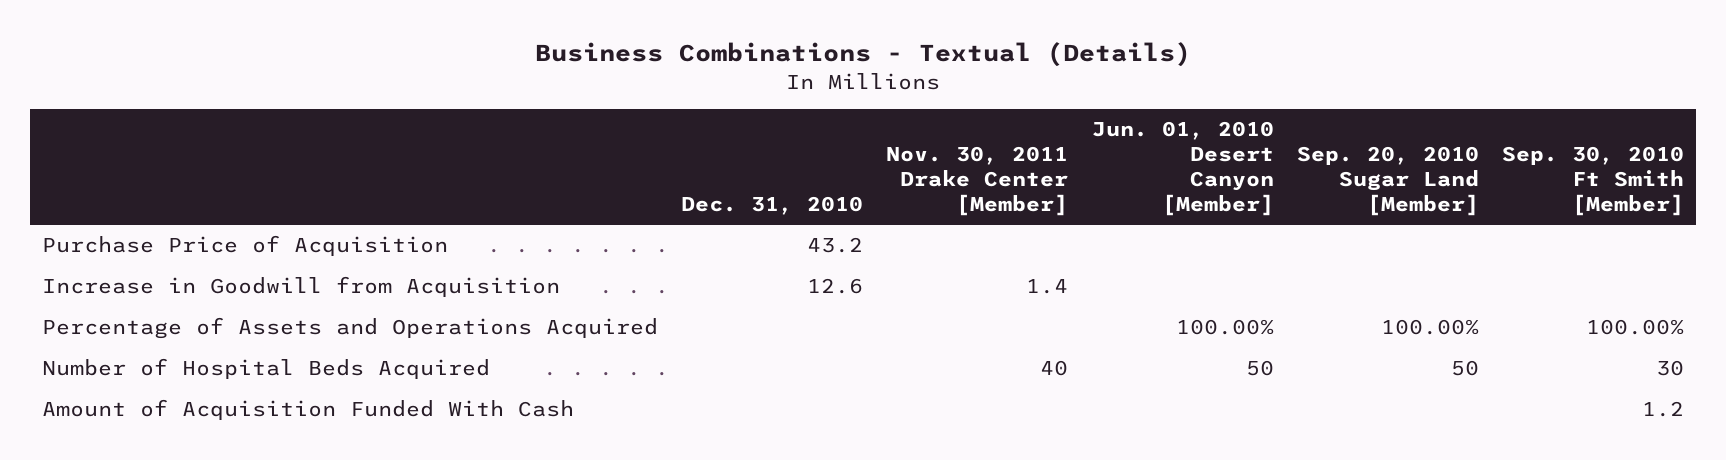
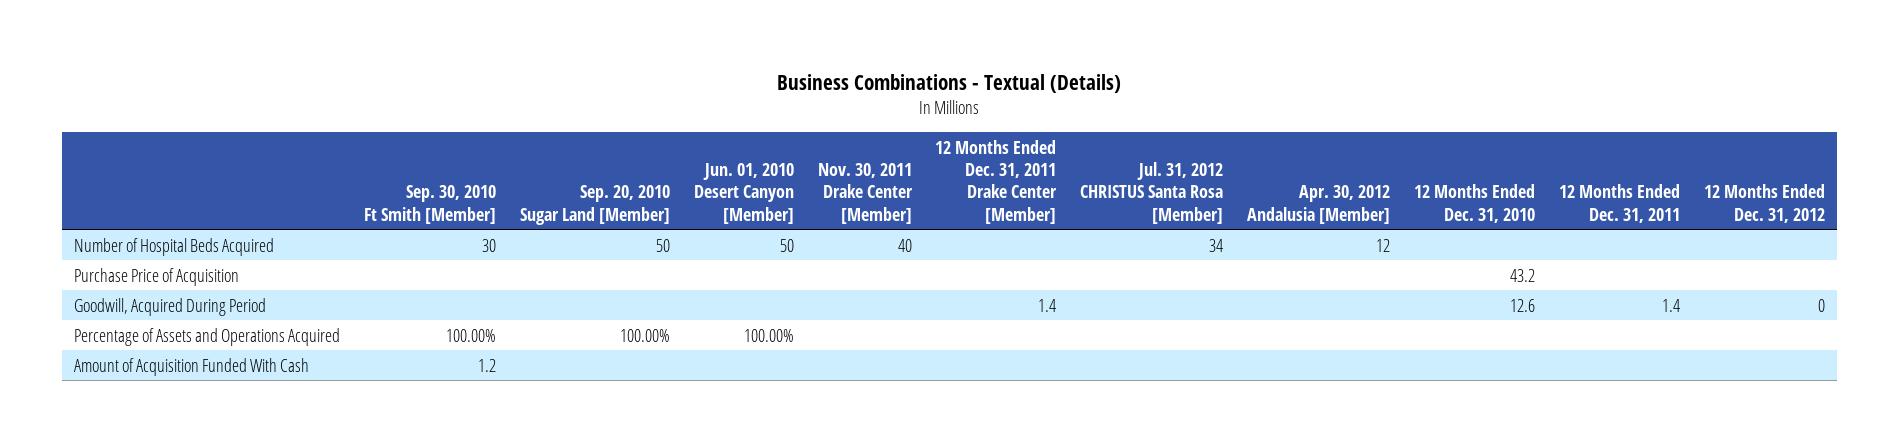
- | Dec. 31, 2010 | Nov. 30, 2011 Drake Center [Member] | Jun. 01, 2010 Desert Canyon [Member] | Sep. 20, 2010 Sugar Land [Member] | Sep. 30, 2010 Ft Smith [Member]
+ | Sep. 30, 2010 Ft Smith [Member] | Sep. 20, 2010 Sugar Land [Member] | Jun. 01, 2010 Desert Canyon [Member] | Nov. 30, 2011 Drake Center [Member] | 12 Months Ended Dec. 31, 2011 Drake Center [Member] | Jul. 31, 2012 CHRISTUS Santa Rosa [Member] | Apr. 30, 2012 Andalusia [Member] | 12 Months Ended Dec. 31, 2010 | 12 Months Ended Dec. 31, 2011 | 12 Months Ended Dec. 31, 2012
moved up: Number of Hospital Beds Acquired | 30 | 50 | 50 | 40 | | 34 | 12 | | |
- Increase in Goodwill from Acquisition | 12.6 | 1.4 | | |
+ Goodwill, Acquired During Period | | | | | 1.4 | | | 12.6 | 1.4 | 0

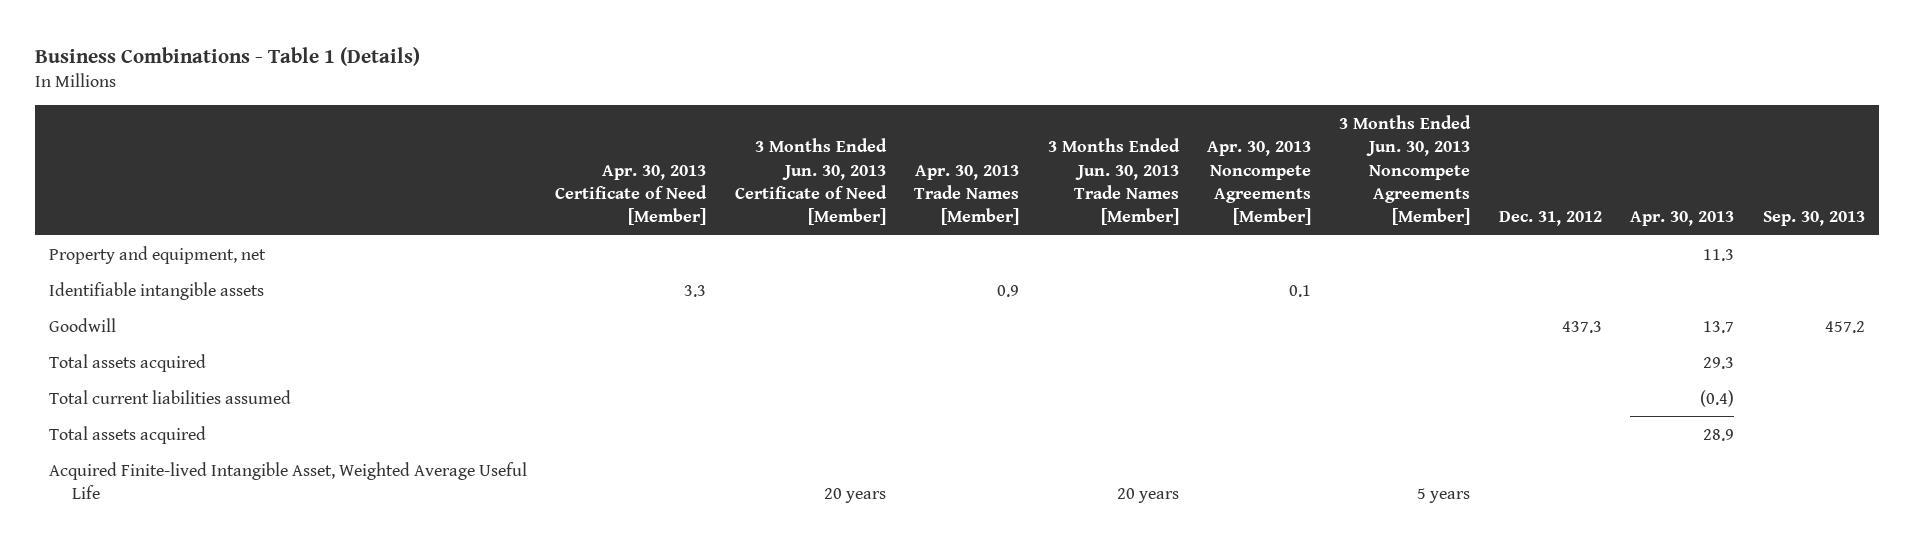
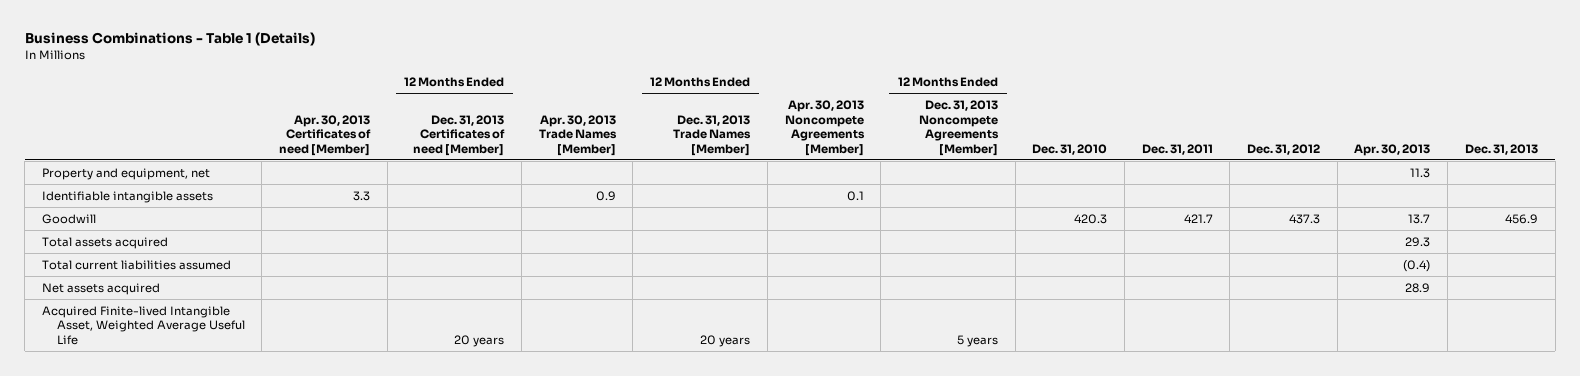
- | Apr. 30, 2013 Certificate of Need [Member] | 3 Months Ended Jun. 30, 2013 Certificate of Need [Member] | Apr. 30, 2013 Trade Names [Member] | 3 Months Ended Jun. 30, 2013 Trade Names [Member] | Apr. 30, 2013 Noncompete Agreements [Member] | 3 Months Ended Jun. 30, 2013 Noncompete Agreements [Member] | Dec. 31, 2012 | Apr. 30, 2013 | Sep. 30, 2013
+ | Apr. 30, 2013 Certificates of need [Member] | 12 Months Ended Dec. 31, 2013 Certificates of need [Member] | Apr. 30, 2013 Trade Names [Member] | 12 Months Ended Dec. 31, 2013 Trade Names [Member] | Apr. 30, 2013 Noncompete Agreements [Member] | 12 Months Ended Dec. 31, 2013 Noncompete Agreements [Member] | Dec. 31, 2010 | Dec. 31, 2011 | Dec. 31, 2012 | Apr. 30, 2013 | Dec. 31, 2013
- Total assets acquired | | | | | | | | 28.9 |
+ Net assets acquired | | | | | | | | | | 28.9 |

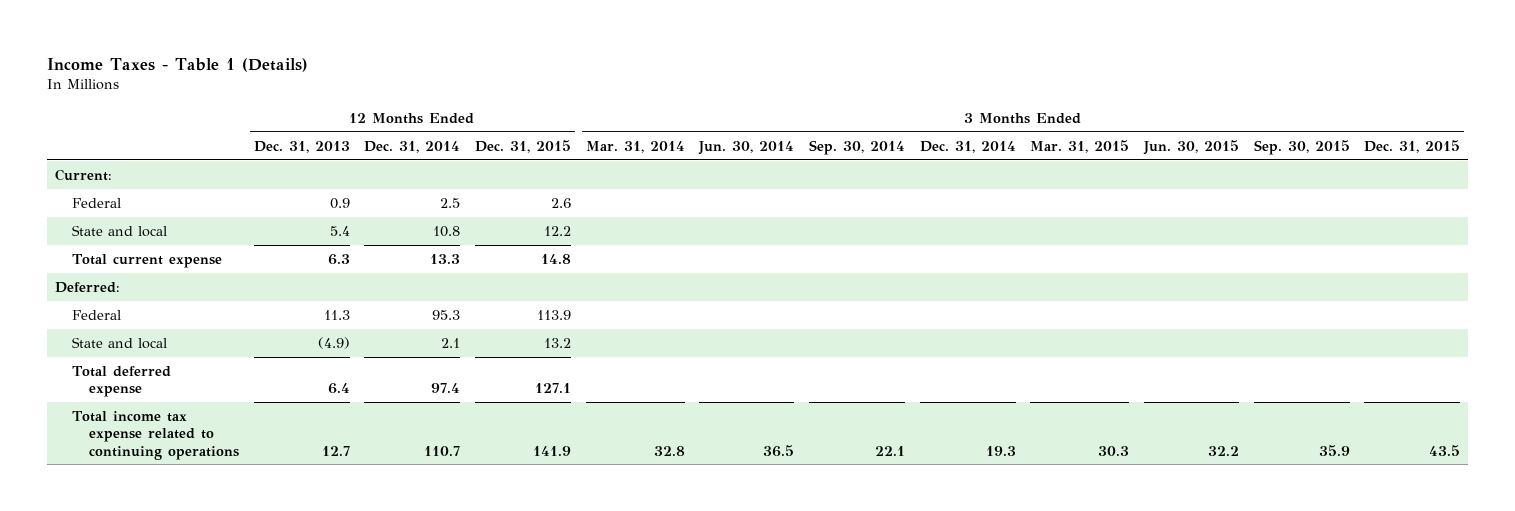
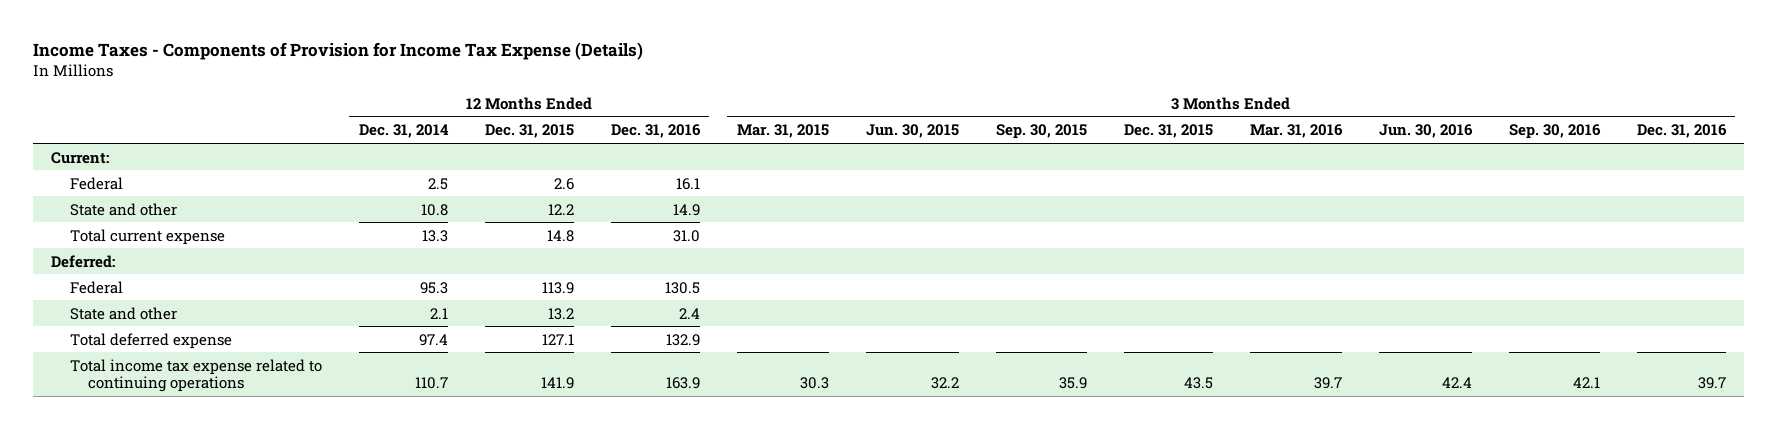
- Income Taxes - Table 1 (Details)
+ Income Taxes - Components of Provision for Income Tax Expense (Details)
- | 12 Months Ended Dec. 31, 2013 | 12 Months Ended Dec. 31, 2014 | 12 Months Ended Dec. 31, 2015 | 3 Months Ended Mar. 31, 2014 | 3 Months Ended Jun. 30, 2014 | 3 Months Ended Sep. 30, 2014 | 3 Months Ended Dec. 31, 2014 | 3 Months Ended Mar. 31, 2015 | 3 Months Ended Jun. 30, 2015 | 3 Months Ended Sep. 30, 2015 | 3 Months Ended Dec. 31, 2015
+ | 12 Months Ended Dec. 31, 2014 | 12 Months Ended Dec. 31, 2015 | 12 Months Ended Dec. 31, 2016 | 3 Months Ended Mar. 31, 2015 | 3 Months Ended Jun. 30, 2015 | 3 Months Ended Sep. 30, 2015 | 3 Months Ended Dec. 31, 2015 | 3 Months Ended Mar. 31, 2016 | 3 Months Ended Jun. 30, 2016 | 3 Months Ended Sep. 30, 2016 | 3 Months Ended Dec. 31, 2016
- State and local | 5.4 | 10.8 | 12.2 | | | | | | | |
+ State and other | 10.8 | 12.2 | 14.9 | | | | | | | |
- State and local | (4.9) | 2.1 | 13.2 | | | | | | | |
+ State and other | 2.1 | 13.2 | 2.4 | | | | | | | |

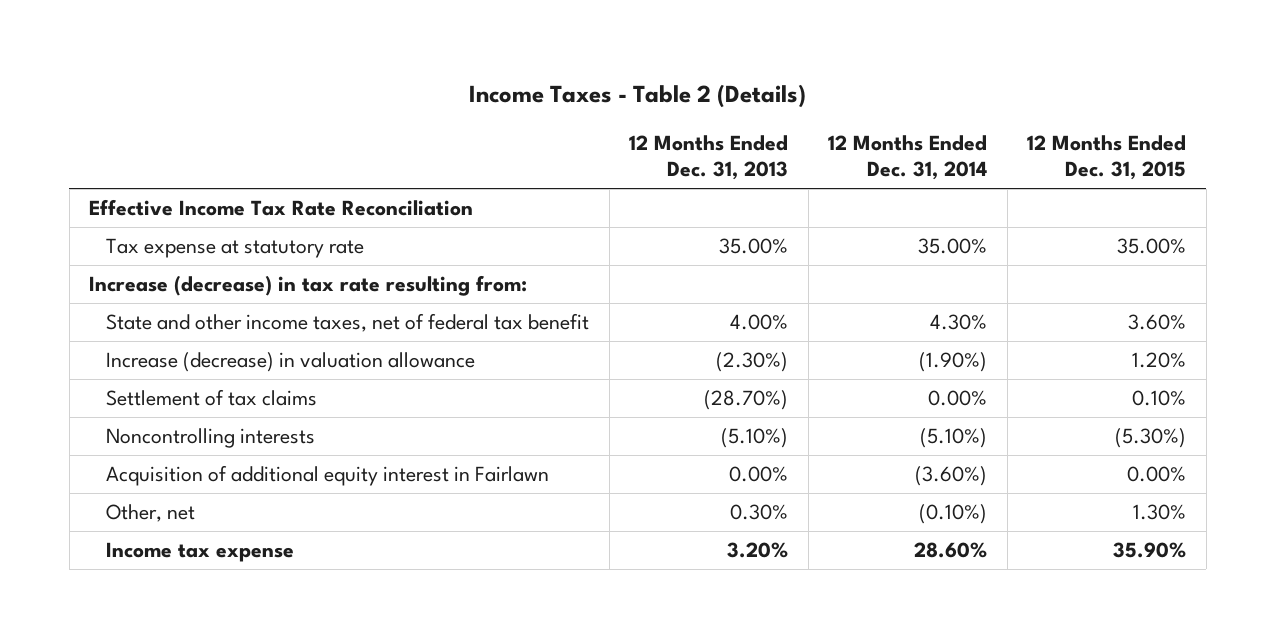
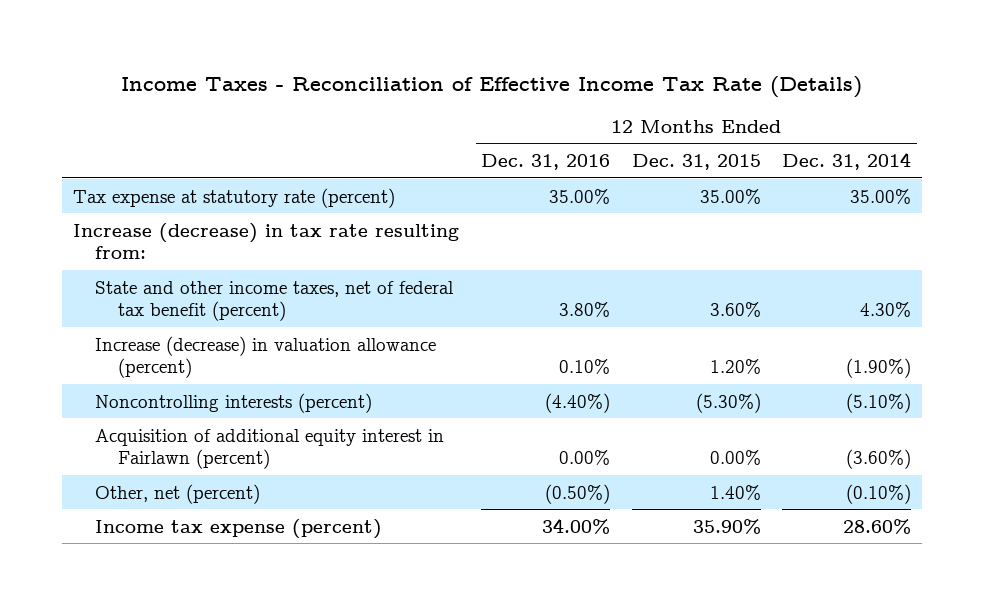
- Income Taxes - Table 2 (Details)
+ Income Taxes - Reconciliation of Effective Income Tax Rate (Details)
- | 12 Months Ended Dec. 31, 2013 | 12 Months Ended Dec. 31, 2014 | 12 Months Ended Dec. 31, 2015
+ | 12 Months Ended Dec. 31, 2016 | 12 Months Ended Dec. 31, 2015 | 12 Months Ended Dec. 31, 2014
- Effective Income Tax Rate Reconciliation
- Tax expense at statutory rate | 35.00% | 35.00% | 35.00%
+ Tax expense at statutory rate (percent) | 35.00% | 35.00% | 35.00%
- State and other income taxes, net of federal tax benefit | 4.00% | 4.30% | 3.60%
- Increase (decrease) in valuation allowance | (2.30%) | (1.90%) | 1.20%
- Settlement of tax claims | (28.70%) | 0.00% | 0.10%
- Noncontrolling interests | (5.10%) | (5.10%) | (5.30%)
- Acquisition of additional equity interest in Fairlawn | 0.00% | (3.60%) | 0.00%
- Other, net | 0.30% | (0.10%) | 1.30%
- Income tax expense | 3.20% | 28.60% | 35.90%
+ State and other income taxes, net of federal tax benefit (percent) | 3.80% | 3.60% | 4.30%
+ Increase (decrease) in valuation allowance (percent) | 0.10% | 1.20% | (1.90%)
+ Noncontrolling interests (percent) | (4.40%) | (5.30%) | (5.10%)
+ Acquisition of additional equity interest in Fairlawn (percent) | 0.00% | 0.00% | (3.60%)
+ Other, net (percent) | (0.50%) | 1.40% | (0.10%)
+ Income tax expense (percent) | 34.00% | 35.90% | 28.60%

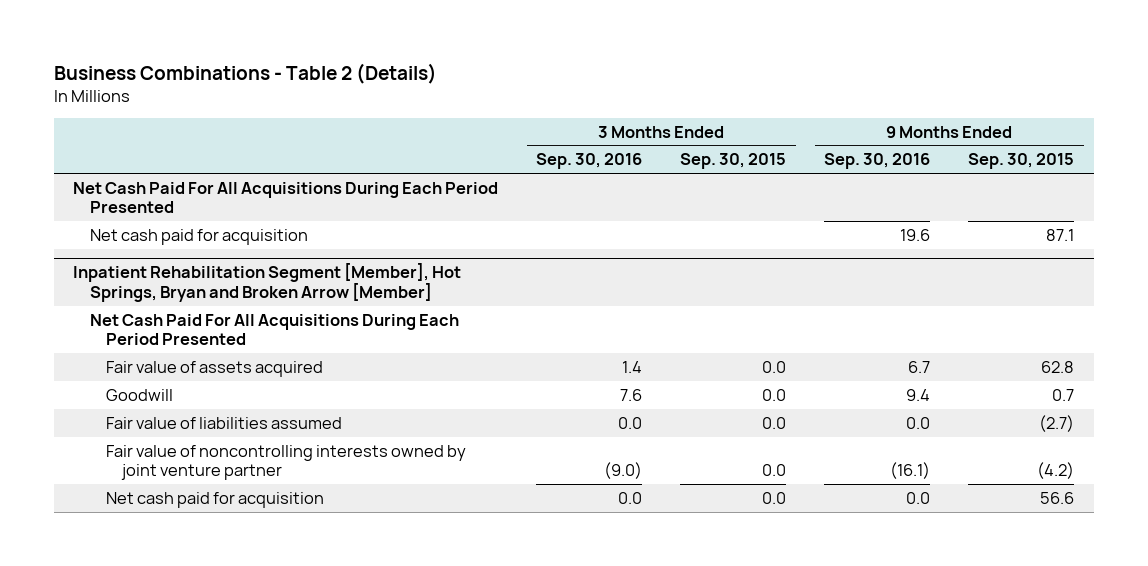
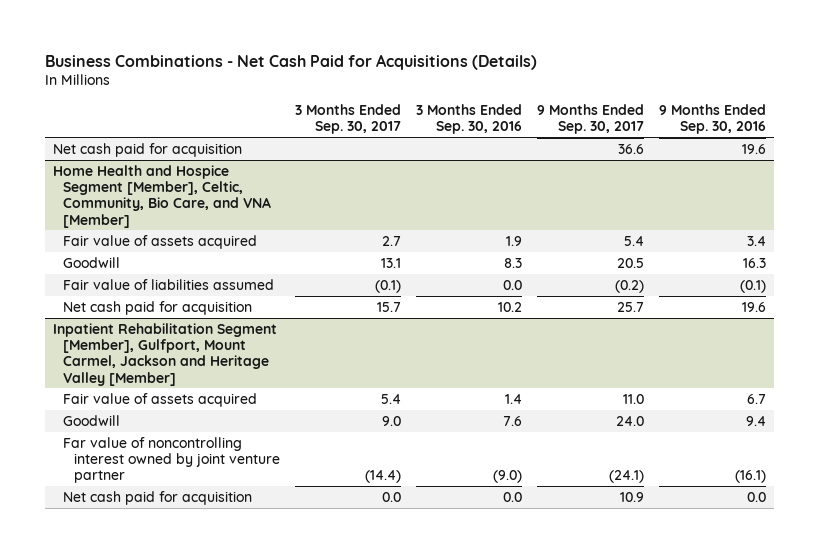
- Business Combinations - Table 2 (Details)
+ Business Combinations - Net Cash Paid for Acquisitions (Details)
- | 3 Months Ended Sep. 30, 2016 | 3 Months Ended Sep. 30, 2015 | 9 Months Ended Sep. 30, 2016 | 9 Months Ended Sep. 30, 2015
+ | 3 Months Ended Sep. 30, 2017 | 3 Months Ended Sep. 30, 2016 | 9 Months Ended Sep. 30, 2017 | 9 Months Ended Sep. 30, 2016
- Net Cash Paid For All Acquisitions During Each Period Presented
- Inpatient Rehabilitation Segment [Member], Hot Springs, Bryan and Broken Arrow [Member]
- Net Cash Paid For All Acquisitions During Each Period Presented
+ Home Health and Hospice Segment [Member], Celtic, Community, Bio Care, and VNA [Member]
+ Fair value of assets acquired | 2.7 | 1.9 | 5.4 | 3.4
+ Goodwill | 13.1 | 8.3 | 20.5 | 16.3
+ Fair value of liabilities assumed | (0.1) | 0.0 | (0.2) | (0.1)
+ Net cash paid for acquisition | 15.7 | 10.2 | 25.7 | 19.6
+ Inpatient Rehabilitation Segment [Member], Gulfport, Mount Carmel, Jackson and Heritage Valley [Member]
- Fair value of liabilities assumed | 0.0 | 0.0 | 0.0 | (2.7)
- Fair value of noncontrolling interests owned by joint venture partner | (9.0) | 0.0 | (16.1) | (4.2)
+ Far value of noncontrolling interest owned by joint venture partner | (14.4) | (9.0) | (24.1) | (16.1)

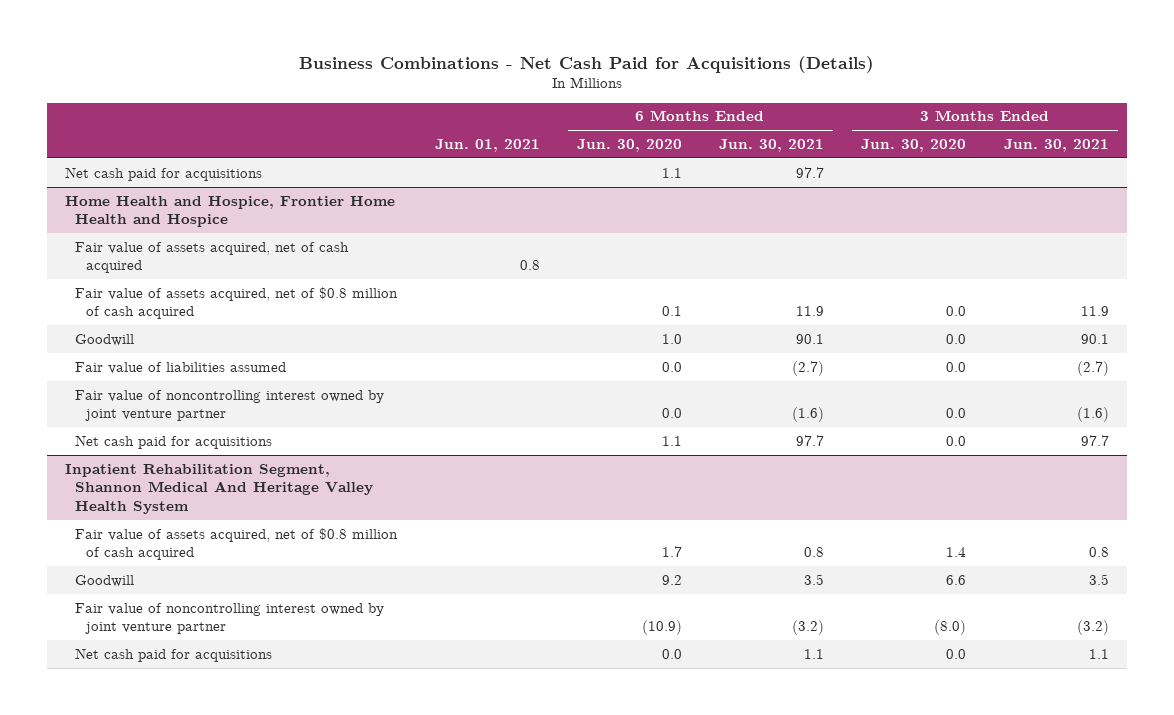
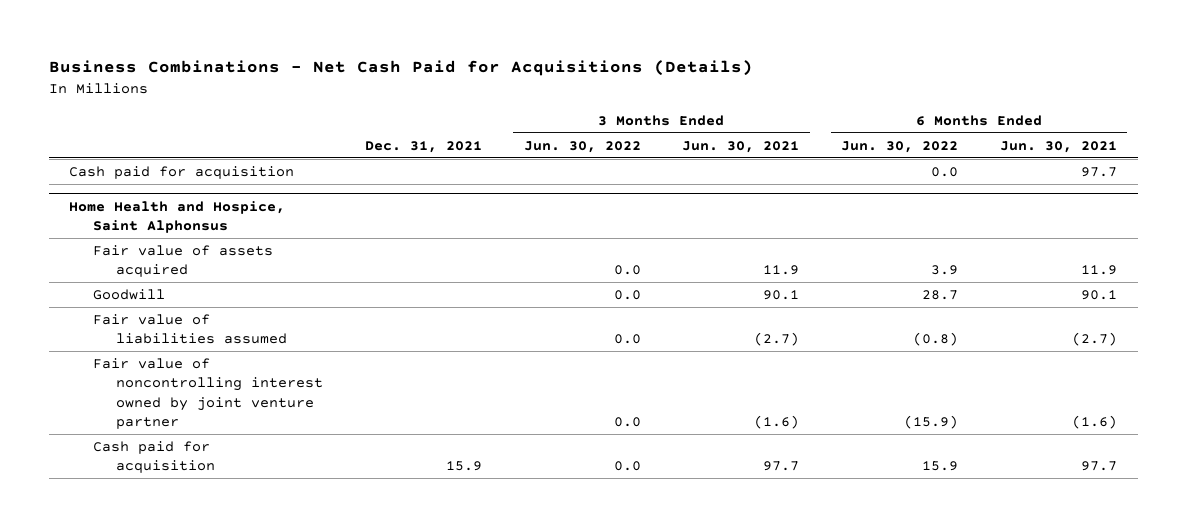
- | Jun. 01, 2021 | 6 Months Ended Jun. 30, 2020 | 6 Months Ended Jun. 30, 2021 | 3 Months Ended Jun. 30, 2020 | 3 Months Ended Jun. 30, 2021
+ | Dec. 31, 2021 | 3 Months Ended Jun. 30, 2022 | 3 Months Ended Jun. 30, 2021 | 6 Months Ended Jun. 30, 2022 | 6 Months Ended Jun. 30, 2021
- Net cash paid for acquisitions | | 1.1 | 97.7 | |
- Home Health and Hospice, Frontier Home Health and Hospice
- Fair value of assets acquired, net of cash acquired | 0.8 | | | |
- Fair value of assets acquired, net of $0.8 million of cash acquired | | 0.1 | 11.9 | 0.0 | 11.9
+ Cash paid for acquisition | | | | 0.0 | 97.7
+ Home Health and Hospice, Saint Alphonsus
+ Fair value of assets acquired | | 0.0 | 11.9 | 3.9 | 11.9
- Net cash paid for acquisitions | | 1.1 | 97.7 | 0.0 | 97.7
- Inpatient Rehabilitation Segment, Shannon Medical And Heritage Valley Health System
- Fair value of assets acquired, net of $0.8 million of cash acquired | | 1.7 | 0.8 | 1.4 | 0.8
- Goodwill | | 9.2 | 3.5 | 6.6 | 3.5
- Fair value of noncontrolling interest owned by joint venture partner | | (10.9) | (3.2) | (8.0) | (3.2)
- Net cash paid for acquisitions | | 0.0 | 1.1 | 0.0 | 1.1
+ Cash paid for acquisition | 15.9 | 0.0 | 97.7 | 15.9 | 97.7

